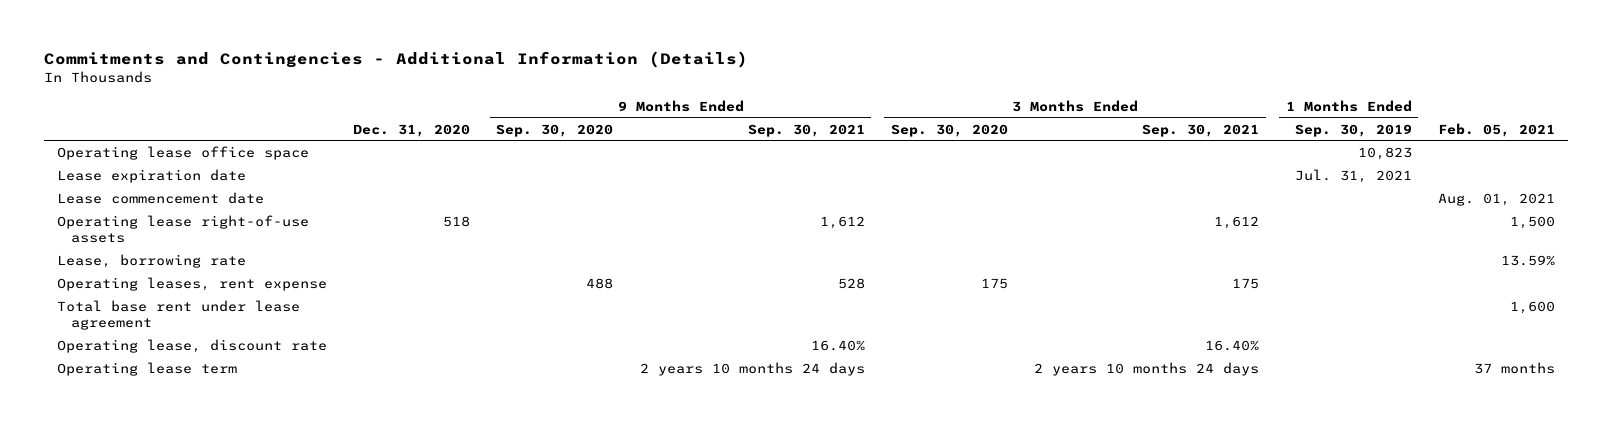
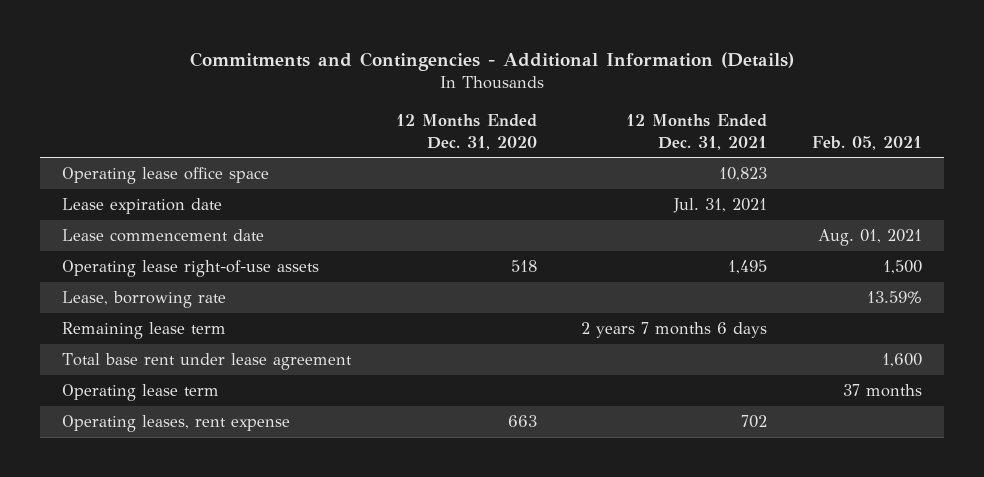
- | Dec. 31, 2020 | 9 Months Ended Sep. 30, 2020 | 9 Months Ended Sep. 30, 2021 | 3 Months Ended Sep. 30, 2020 | 3 Months Ended Sep. 30, 2021 | 1 Months Ended Sep. 30, 2019 | Feb. 05, 2021
+ | 12 Months Ended Dec. 31, 2020 | 12 Months Ended Dec. 31, 2021 | Feb. 05, 2021
+ Remaining lease term | | 2 years 7 months 6 days |
- Operating lease, discount rate | | | 16.40% | | 16.40% | |
moved down: Operating leases, rent expense | 663 | 702 |

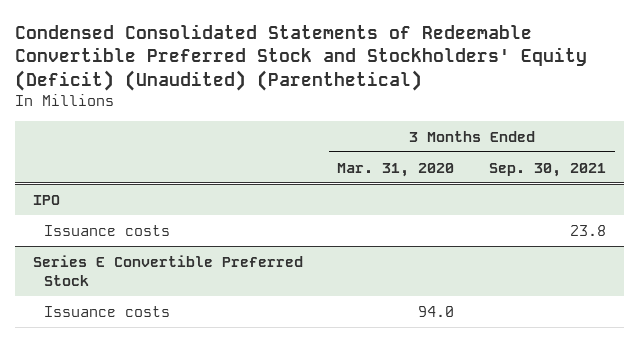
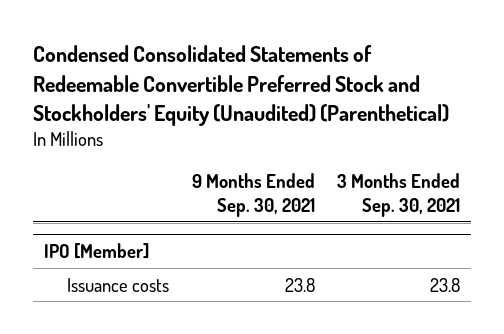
- Condensed Consolidated Statements of Redeemable Convertible Preferred Stock and Stockholders' Equity (Deficit) (Unaudited) (Parenthetical)
+ Condensed Consolidated Statements of Redeemable Convertible Preferred Stock and Stockholders' Equity (Unaudited) (Parenthetical)
- | 3 Months Ended Mar. 31, 2020 | 3 Months Ended Sep. 30, 2021
+ | 9 Months Ended Sep. 30, 2021 | 3 Months Ended Sep. 30, 2021
- IPO
+ IPO [Member]
- Series E Convertible Preferred Stock
- Issuance costs | 94.0 |

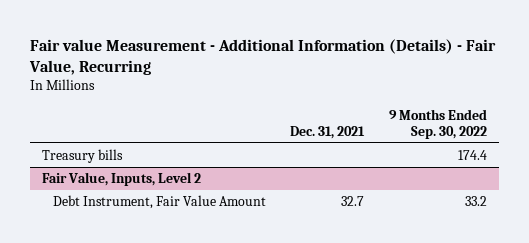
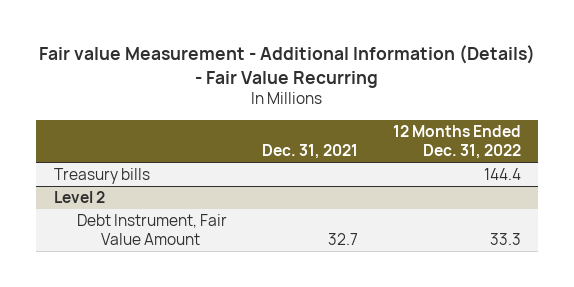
- Fair value Measurement - Additional Information (Details) - Fair Value, Recurring
+ Fair value Measurement - Additional Information (Details) - Fair Value Recurring
- | Dec. 31, 2021 | 9 Months Ended Sep. 30, 2022
+ | Dec. 31, 2021 | 12 Months Ended Dec. 31, 2022
- Fair Value, Inputs, Level 2
+ Level 2

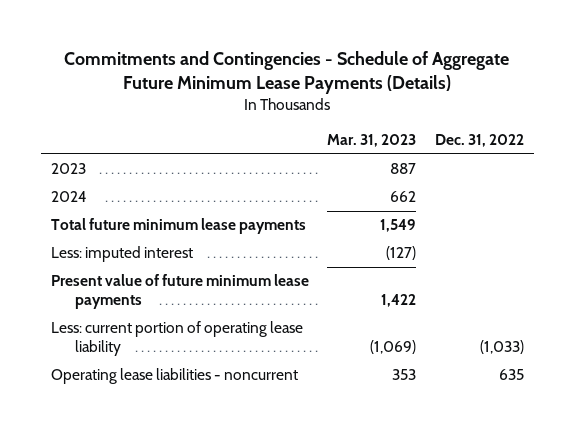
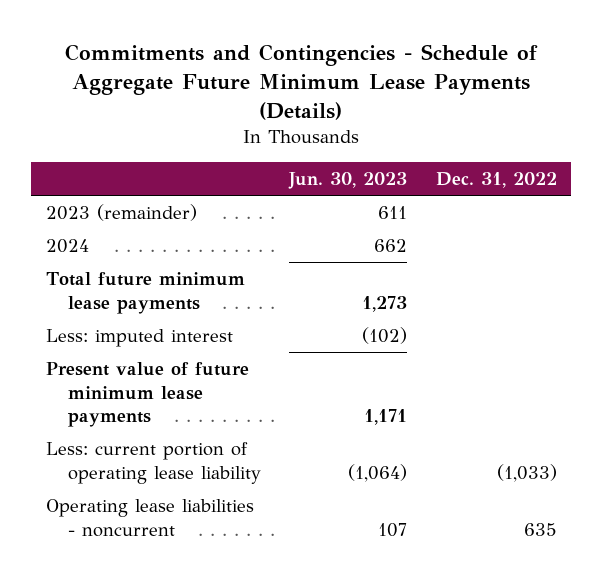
- | Mar. 31, 2023 | Dec. 31, 2022
+ | Jun. 30, 2023 | Dec. 31, 2022
- 2023 | 887 |
+ 2023 (remainder) | 611 |

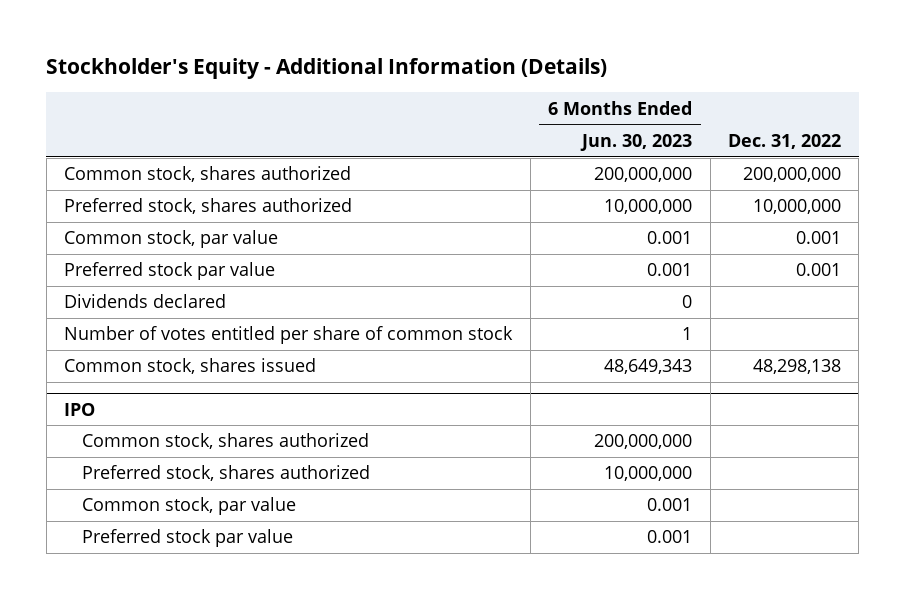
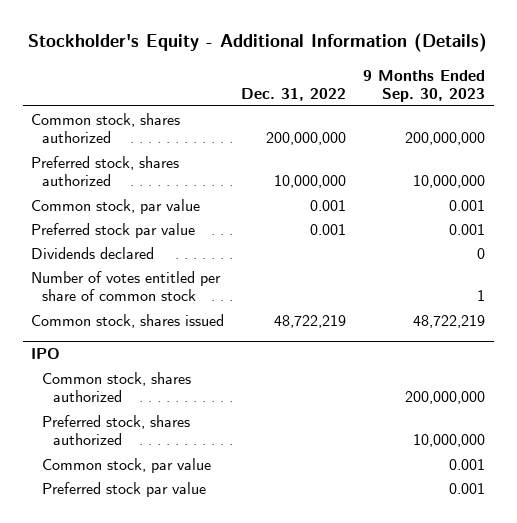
- | 6 Months Ended Jun. 30, 2023 | Dec. 31, 2022
+ | Dec. 31, 2022 | 9 Months Ended Sep. 30, 2023
- Common stock, shares issued | 48,649,343 | 48,298,138
+ Common stock, shares issued | 48,722,219 | 48,722,219

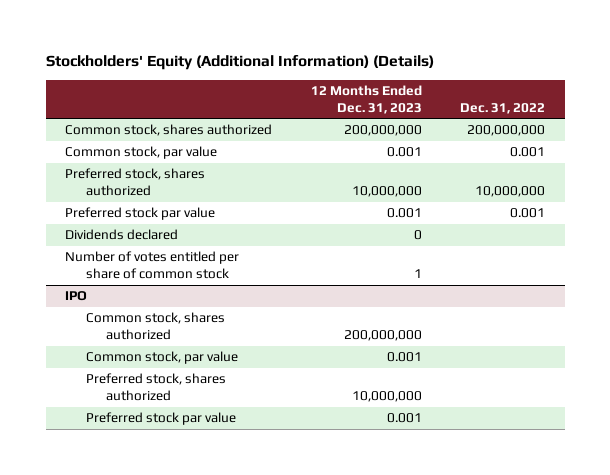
- Stockholder's Equity - Additional Information (Details)
+ Stockholders' Equity (Additional Information) (Details)
- | Dec. 31, 2022 | 9 Months Ended Sep. 30, 2023
+ | 12 Months Ended Dec. 31, 2023 | Dec. 31, 2022
moved down: Preferred stock, shares authorized | 10,000,000 | 10,000,000
- Common stock, shares issued | 48,722,219 | 48,722,219
@ IPO
moved down: Preferred stock, shares authorized | 10,000,000 |

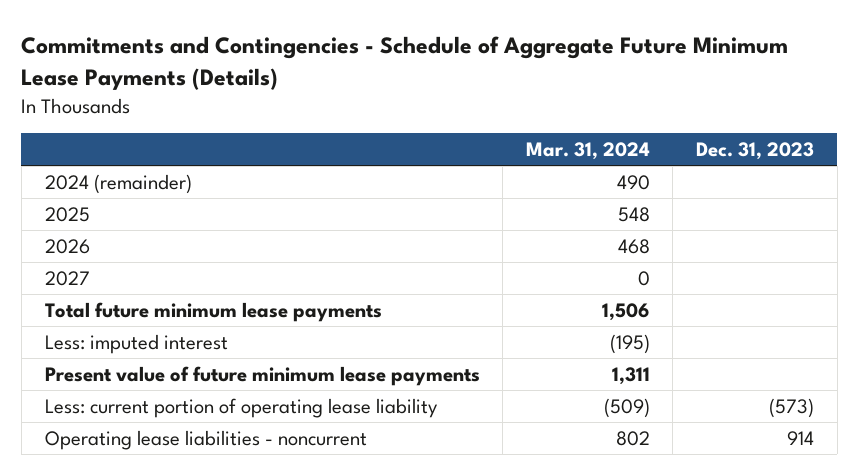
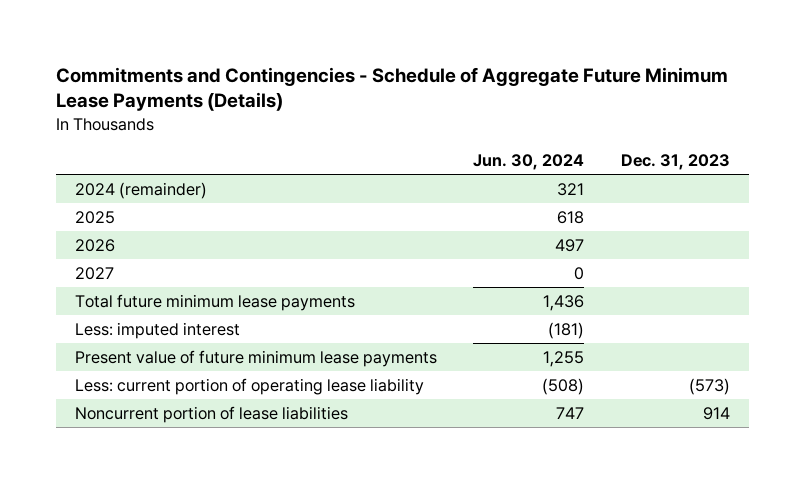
- | Mar. 31, 2024 | Dec. 31, 2023
+ | Jun. 30, 2024 | Dec. 31, 2023
- Operating lease liabilities - noncurrent | 802 | 914
+ Noncurrent portion of lease liabilities | 747 | 914

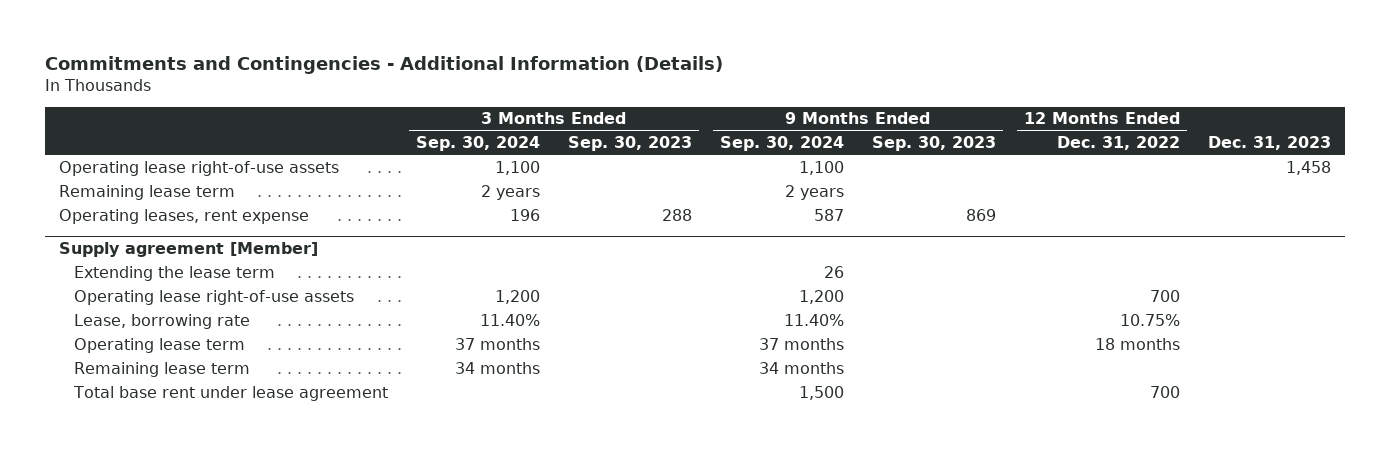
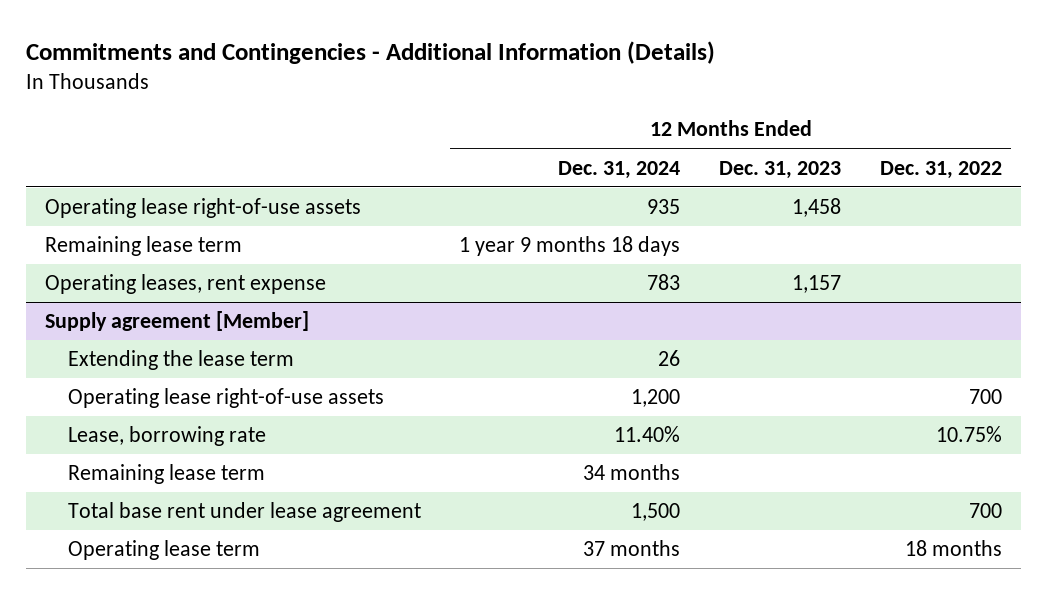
- | 3 Months Ended Sep. 30, 2024 | 3 Months Ended Sep. 30, 2023 | 9 Months Ended Sep. 30, 2024 | 9 Months Ended Sep. 30, 2023 | 12 Months Ended Dec. 31, 2022 | Dec. 31, 2023
+ | 12 Months Ended Dec. 31, 2024 | 12 Months Ended Dec. 31, 2023 | 12 Months Ended Dec. 31, 2022
@ Supply agreement [Member]
moved down: Operating lease term | 37 months | | 18 months

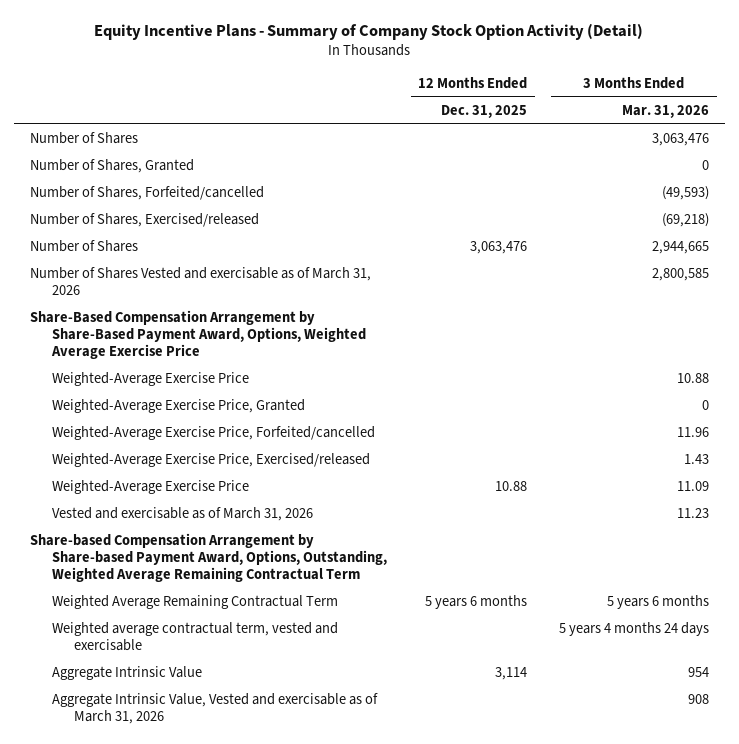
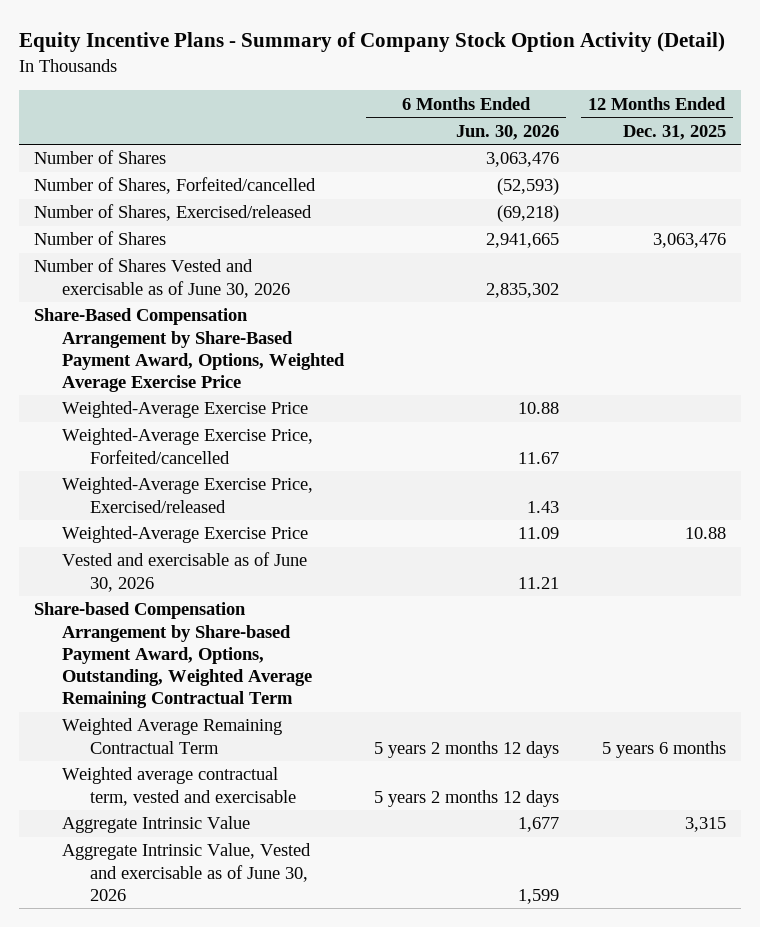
- | 12 Months Ended Dec. 31, 2025 | 3 Months Ended Mar. 31, 2026
+ | 6 Months Ended Jun. 30, 2026 | 12 Months Ended Dec. 31, 2025
- Number of Shares, Granted | | 0
- Number of Shares Vested and exercisable as of March 31, 2026 | | 2,800,585
+ Number of Shares Vested and exercisable as of June 30, 2026 | 2,835,302 |
- Weighted-Average Exercise Price, Granted | | 0
- Vested and exercisable as of March 31, 2026 | | 11.23
+ Vested and exercisable as of June 30, 2026 | 11.21 |
- Aggregate Intrinsic Value | 3,114 | 954
- Aggregate Intrinsic Value, Vested and exercisable as of March 31, 2026 | | 908
+ Aggregate Intrinsic Value | 1,677 | 3,315
+ Aggregate Intrinsic Value, Vested and exercisable as of June 30, 2026 | 1,599 |

